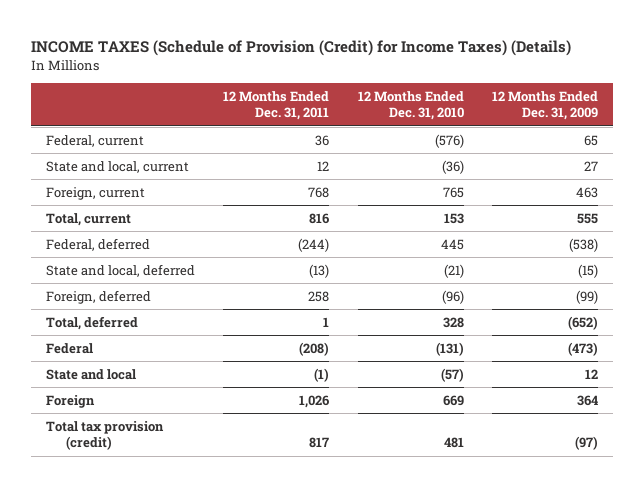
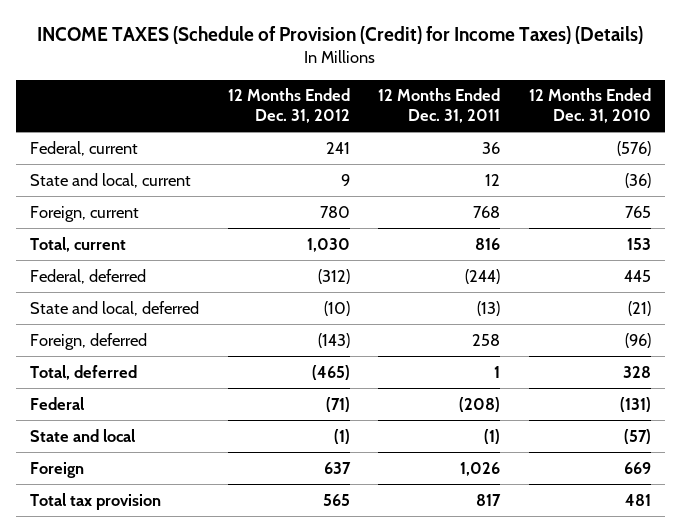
- | 12 Months Ended Dec. 31, 2011 | 12 Months Ended Dec. 31, 2010 | 12 Months Ended Dec. 31, 2009
+ | 12 Months Ended Dec. 31, 2012 | 12 Months Ended Dec. 31, 2011 | 12 Months Ended Dec. 31, 2010
- Total tax provision (credit) | 817 | 481 | (97)
+ Total tax provision | 565 | 817 | 481

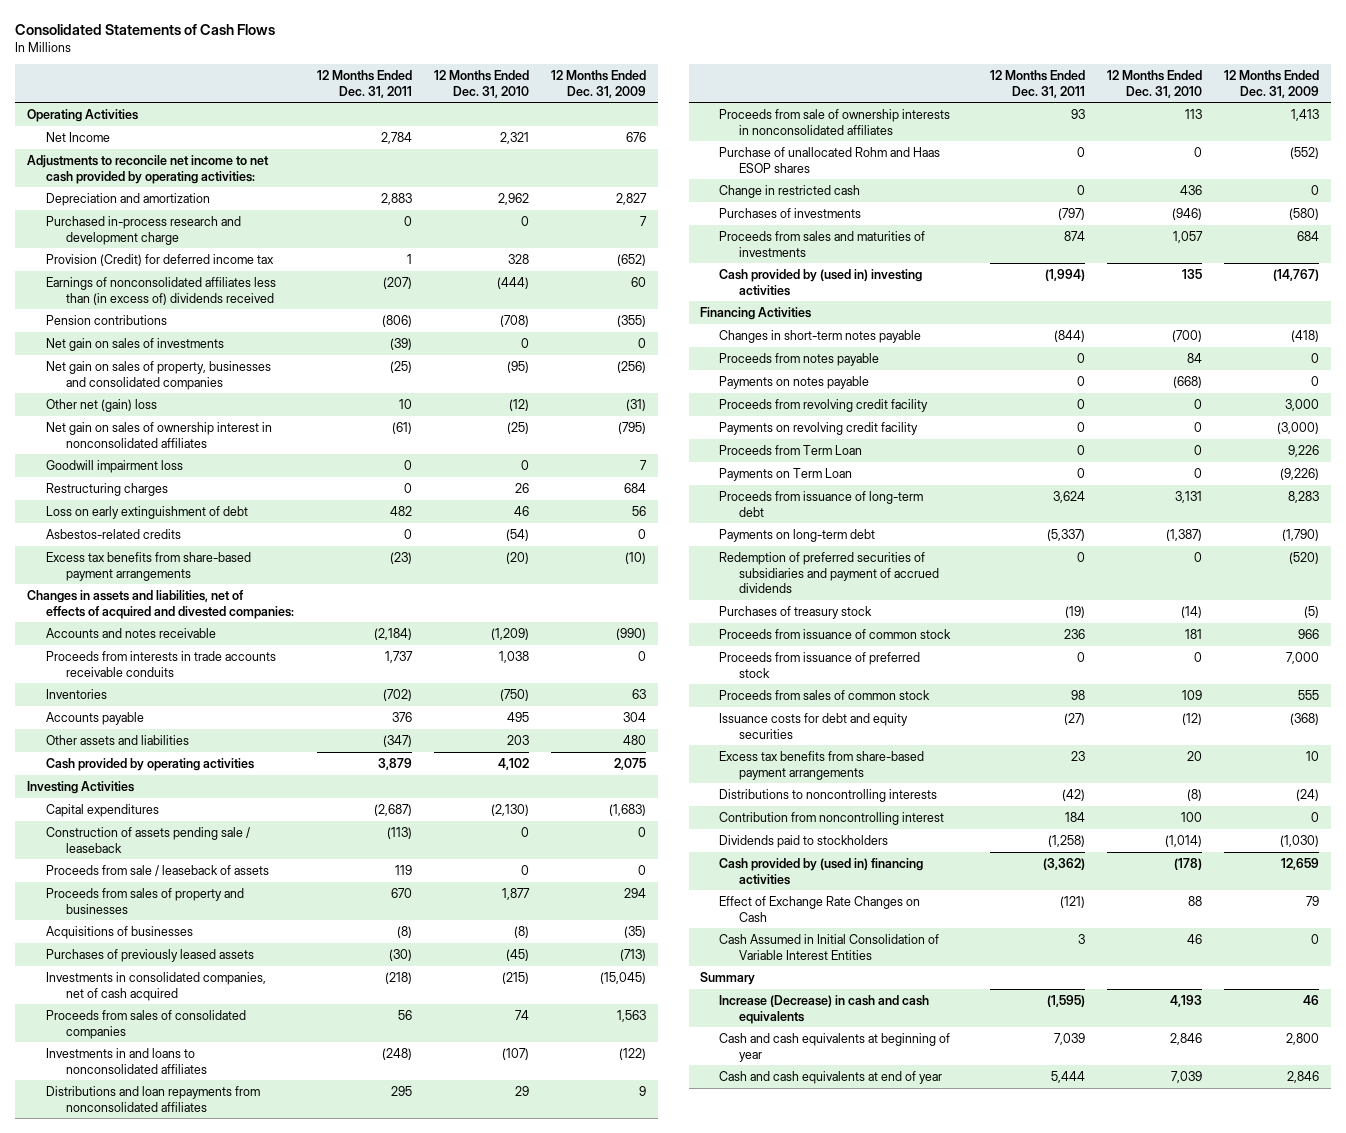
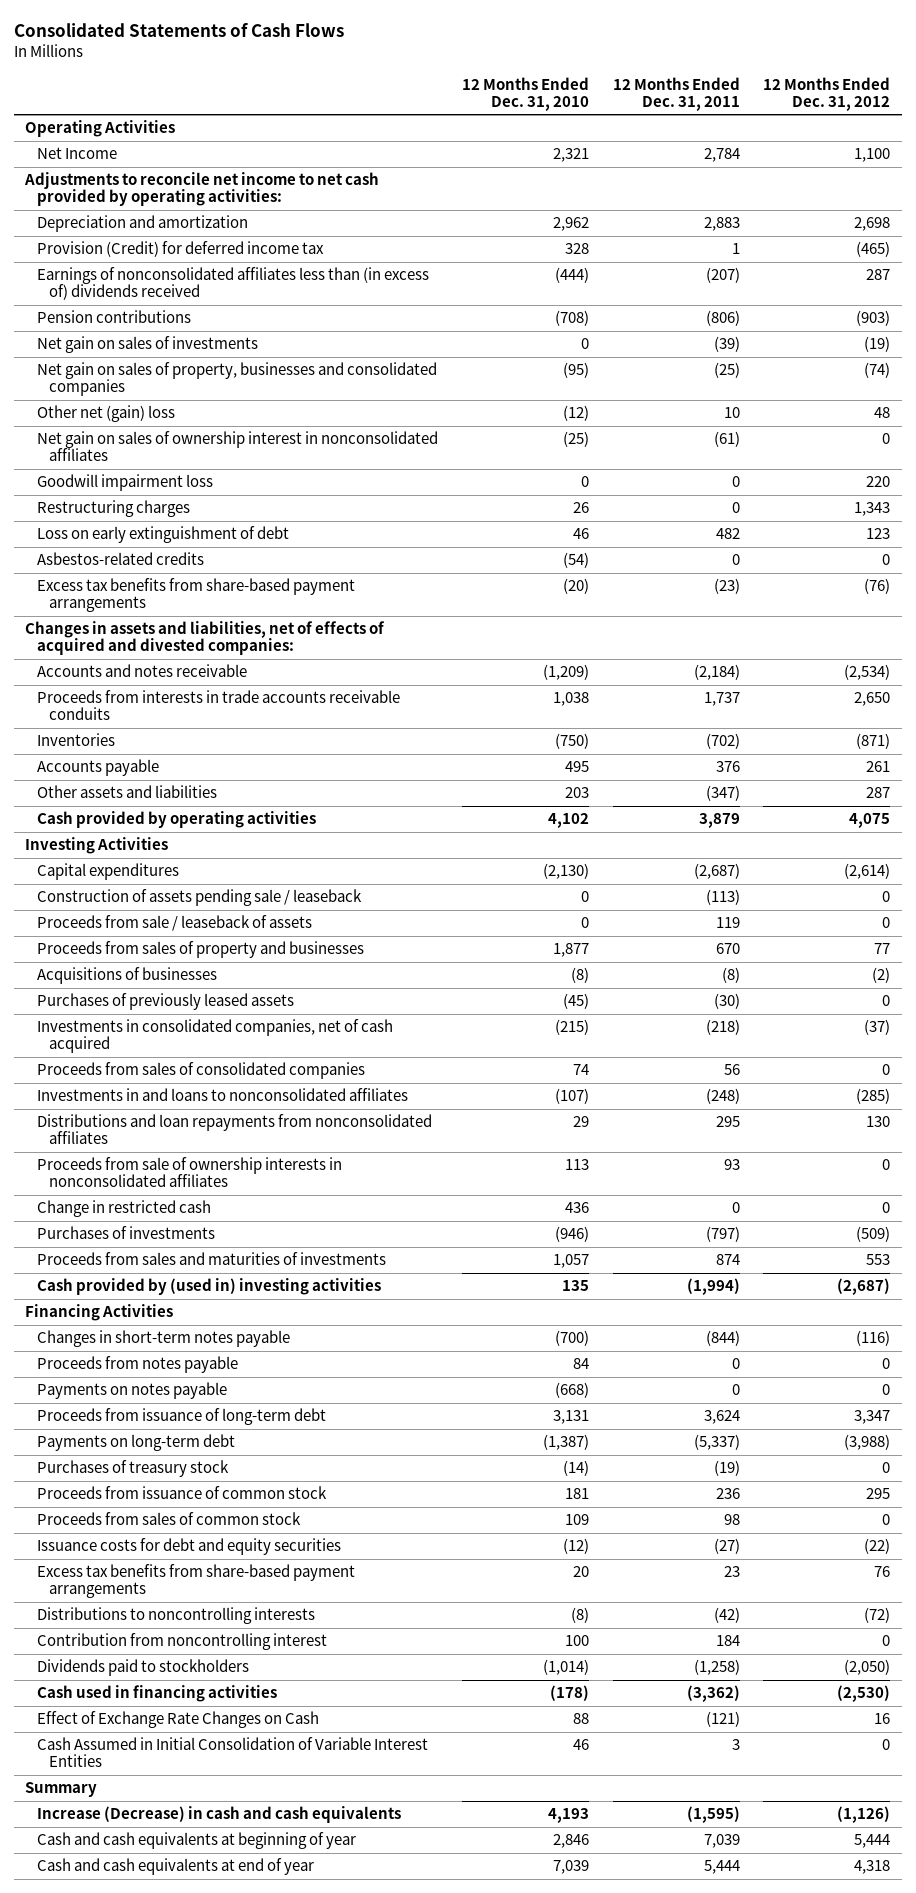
- | 12 Months Ended Dec. 31, 2011 | 12 Months Ended Dec. 31, 2010 | 12 Months Ended Dec. 31, 2009
+ | 12 Months Ended Dec. 31, 2010 | 12 Months Ended Dec. 31, 2011 | 12 Months Ended Dec. 31, 2012
- Purchased in-process research and development charge | 0 | 0 | 7
- Purchase of unallocated Rohm and Haas ESOP shares | 0 | 0 | (552)
- Proceeds from revolving credit facility | 0 | 0 | 3,000
- Payments on revolving credit facility | 0 | 0 | (3,000)
- Proceeds from Term Loan | 0 | 0 | 9,226
- Payments on Term Loan | 0 | 0 | (9,226)
- Redemption of preferred securities of subsidiaries and payment of accrued dividends | 0 | 0 | (520)
- Proceeds from issuance of preferred stock | 0 | 0 | 7,000
- Cash provided by (used in) financing activities | (3,362) | (178) | 12,659
+ Cash used in financing activities | (178) | (3,362) | (2,530)

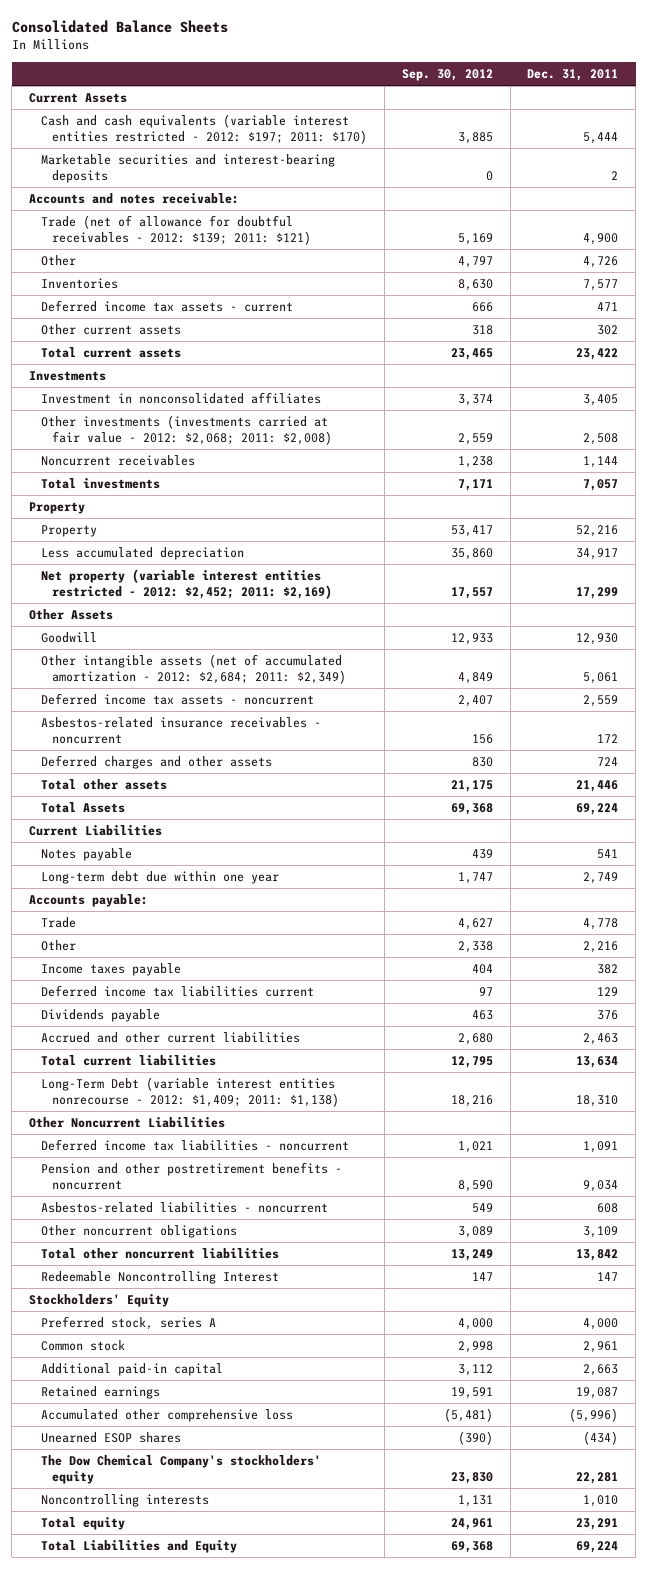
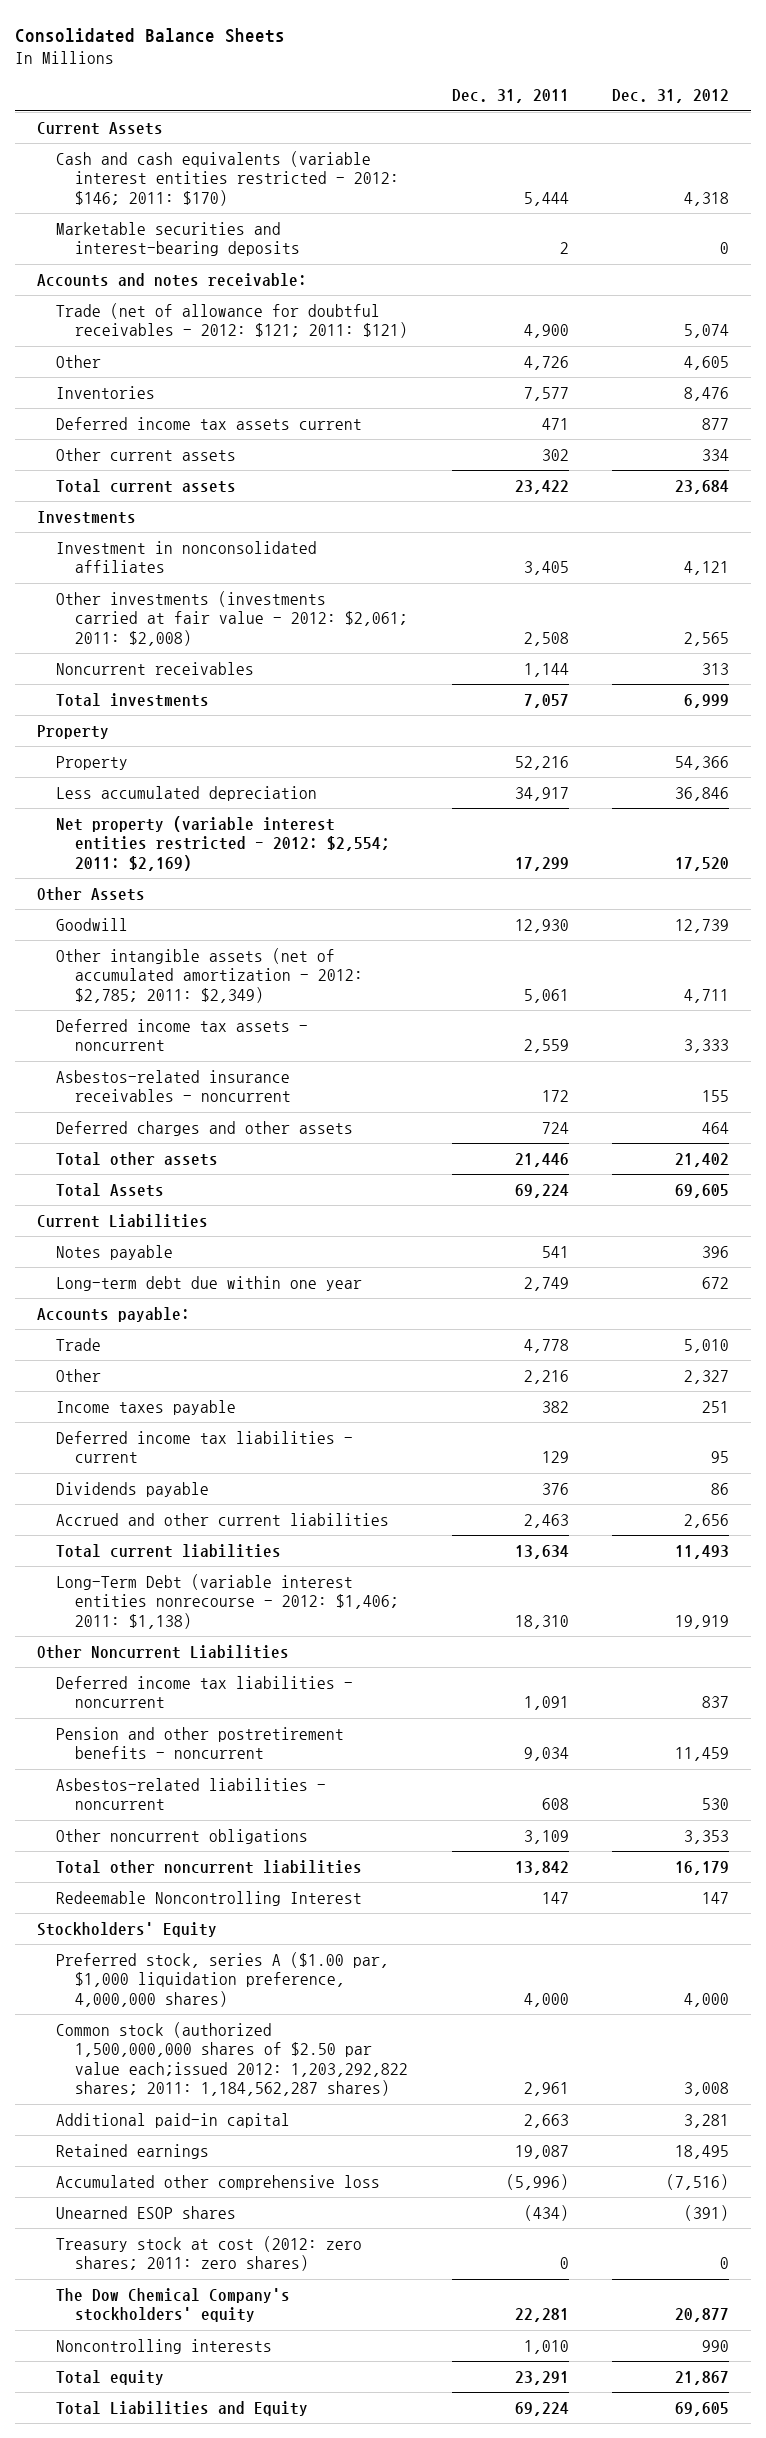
- | Sep. 30, 2012 | Dec. 31, 2011
+ | Dec. 31, 2011 | Dec. 31, 2012
- Cash and cash equivalents (variable interest entities restricted - 2012: $197; 2011: $170) | 3,885 | 5,444
+ Cash and cash equivalents (variable interest entities restricted - 2012: $146; 2011: $170) | 5,444 | 4,318
- Trade (net of allowance for doubtful receivables - 2012: $139; 2011: $121) | 5,169 | 4,900
+ Trade (net of allowance for doubtful receivables - 2012: $121; 2011: $121) | 4,900 | 5,074
- Deferred income tax assets - current | 666 | 471
+ Deferred income tax assets current | 471 | 877
- Other investments (investments carried at fair value - 2012: $2,068; 2011: $2,008) | 2,559 | 2,508
+ Other investments (investments carried at fair value - 2012: $2,061; 2011: $2,008) | 2,508 | 2,565
- Net property (variable interest entities restricted - 2012: $2,452; 2011: $2,169) | 17,557 | 17,299
+ Net property (variable interest entities restricted - 2012: $2,554; 2011: $2,169) | 17,299 | 17,520
- Other intangible assets (net of accumulated amortization - 2012: $2,684; 2011: $2,349) | 4,849 | 5,061
+ Other intangible assets (net of accumulated amortization - 2012: $2,785; 2011: $2,349) | 5,061 | 4,711
- Deferred income tax liabilities current | 97 | 129
+ Deferred income tax liabilities - current | 129 | 95
- Long-Term Debt (variable interest entities nonrecourse - 2012: $1,409; 2011: $1,138) | 18,216 | 18,310
+ Long-Term Debt (variable interest entities nonrecourse - 2012: $1,406; 2011: $1,138) | 18,310 | 19,919
- Preferred stock, series A | 4,000 | 4,000
- Common stock | 2,998 | 2,961
+ Preferred stock, series A ($1.00 par, $1,000 liquidation preference, 4,000,000 shares) | 4,000 | 4,000
+ Common stock (authorized 1,500,000,000 shares of $2.50 par value each;issued 2012: 1,203,292,822 shares; 2011: 1,184,562,287 shares) | 2,961 | 3,008
+ Treasury stock at cost (2012: zero shares; 2011: zero shares) | 0 | 0

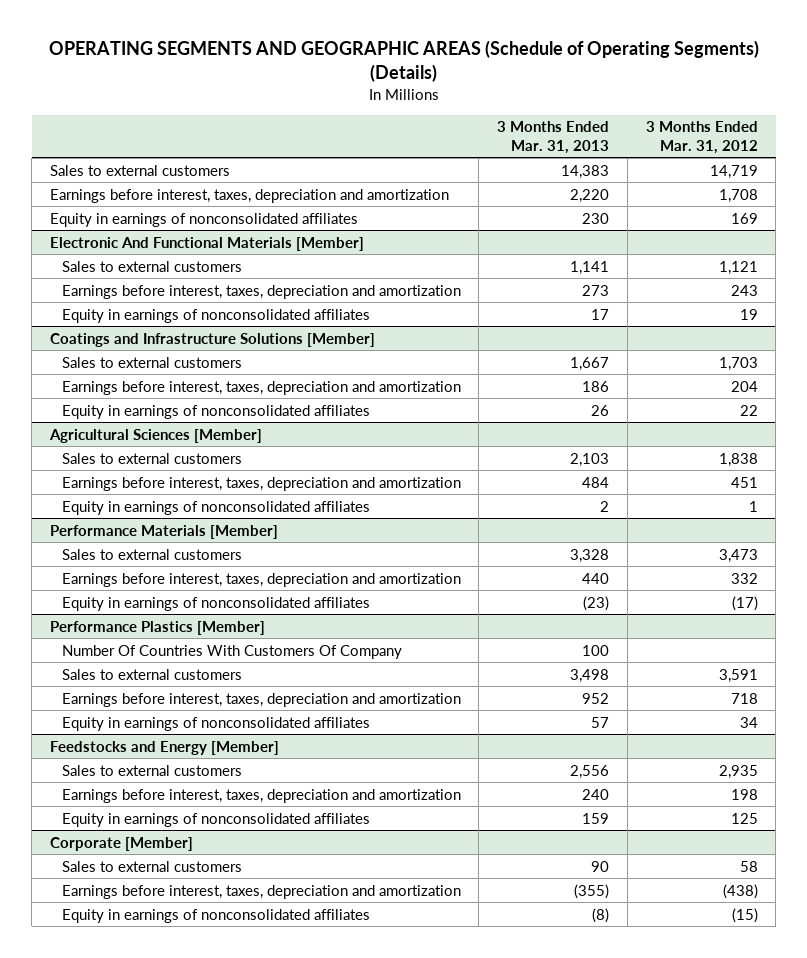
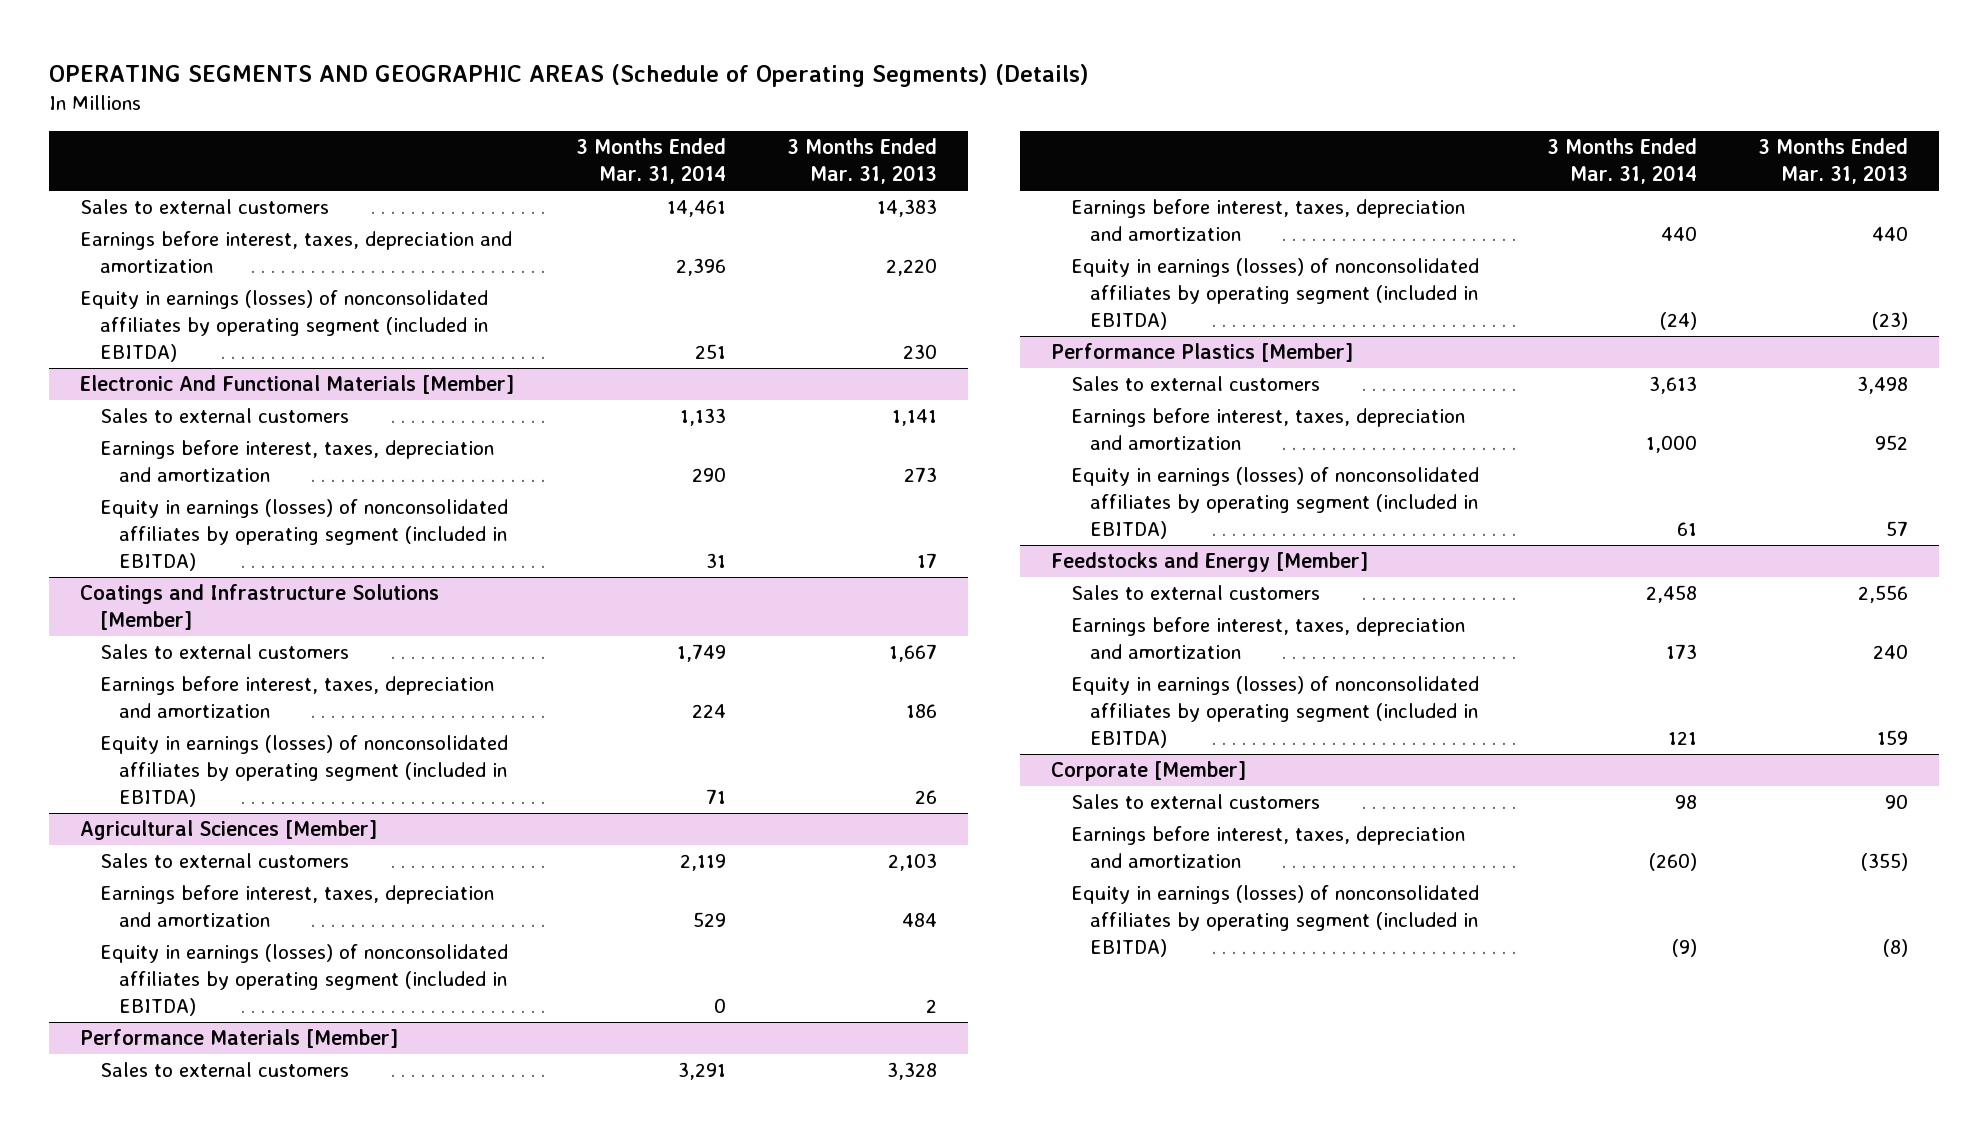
- | 3 Months Ended Mar. 31, 2013 | 3 Months Ended Mar. 31, 2012
+ | 3 Months Ended Mar. 31, 2014 | 3 Months Ended Mar. 31, 2013
- Equity in earnings of nonconsolidated affiliates | 230 | 169
+ Equity in earnings (losses) of nonconsolidated affiliates by operating segment (included in EBITDA) | 251 | 230
@ Electronic And Functional Materials [Member]
- Equity in earnings of nonconsolidated affiliates | 17 | 19
+ Equity in earnings (losses) of nonconsolidated affiliates by operating segment (included in EBITDA) | 31 | 17
@ Coatings and Infrastructure Solutions [Member]
- Equity in earnings of nonconsolidated affiliates | 26 | 22
+ Equity in earnings (losses) of nonconsolidated affiliates by operating segment (included in EBITDA) | 71 | 26
@ Agricultural Sciences [Member]
- Equity in earnings of nonconsolidated affiliates | 2 | 1
+ Equity in earnings (losses) of nonconsolidated affiliates by operating segment (included in EBITDA) | 0 | 2
@ Performance Materials [Member]
- Equity in earnings of nonconsolidated affiliates | (23) | (17)
+ Equity in earnings (losses) of nonconsolidated affiliates by operating segment (included in EBITDA) | (24) | (23)
@ Performance Plastics [Member]
- Number Of Countries With Customers Of Company | 100 |
- Equity in earnings of nonconsolidated affiliates | 57 | 34
+ Equity in earnings (losses) of nonconsolidated affiliates by operating segment (included in EBITDA) | 61 | 57
@ Feedstocks and Energy [Member]
- Equity in earnings of nonconsolidated affiliates | 159 | 125
+ Equity in earnings (losses) of nonconsolidated affiliates by operating segment (included in EBITDA) | 121 | 159
@ Corporate [Member]
- Equity in earnings of nonconsolidated affiliates | (8) | (15)
+ Equity in earnings (losses) of nonconsolidated affiliates by operating segment (included in EBITDA) | (9) | (8)

